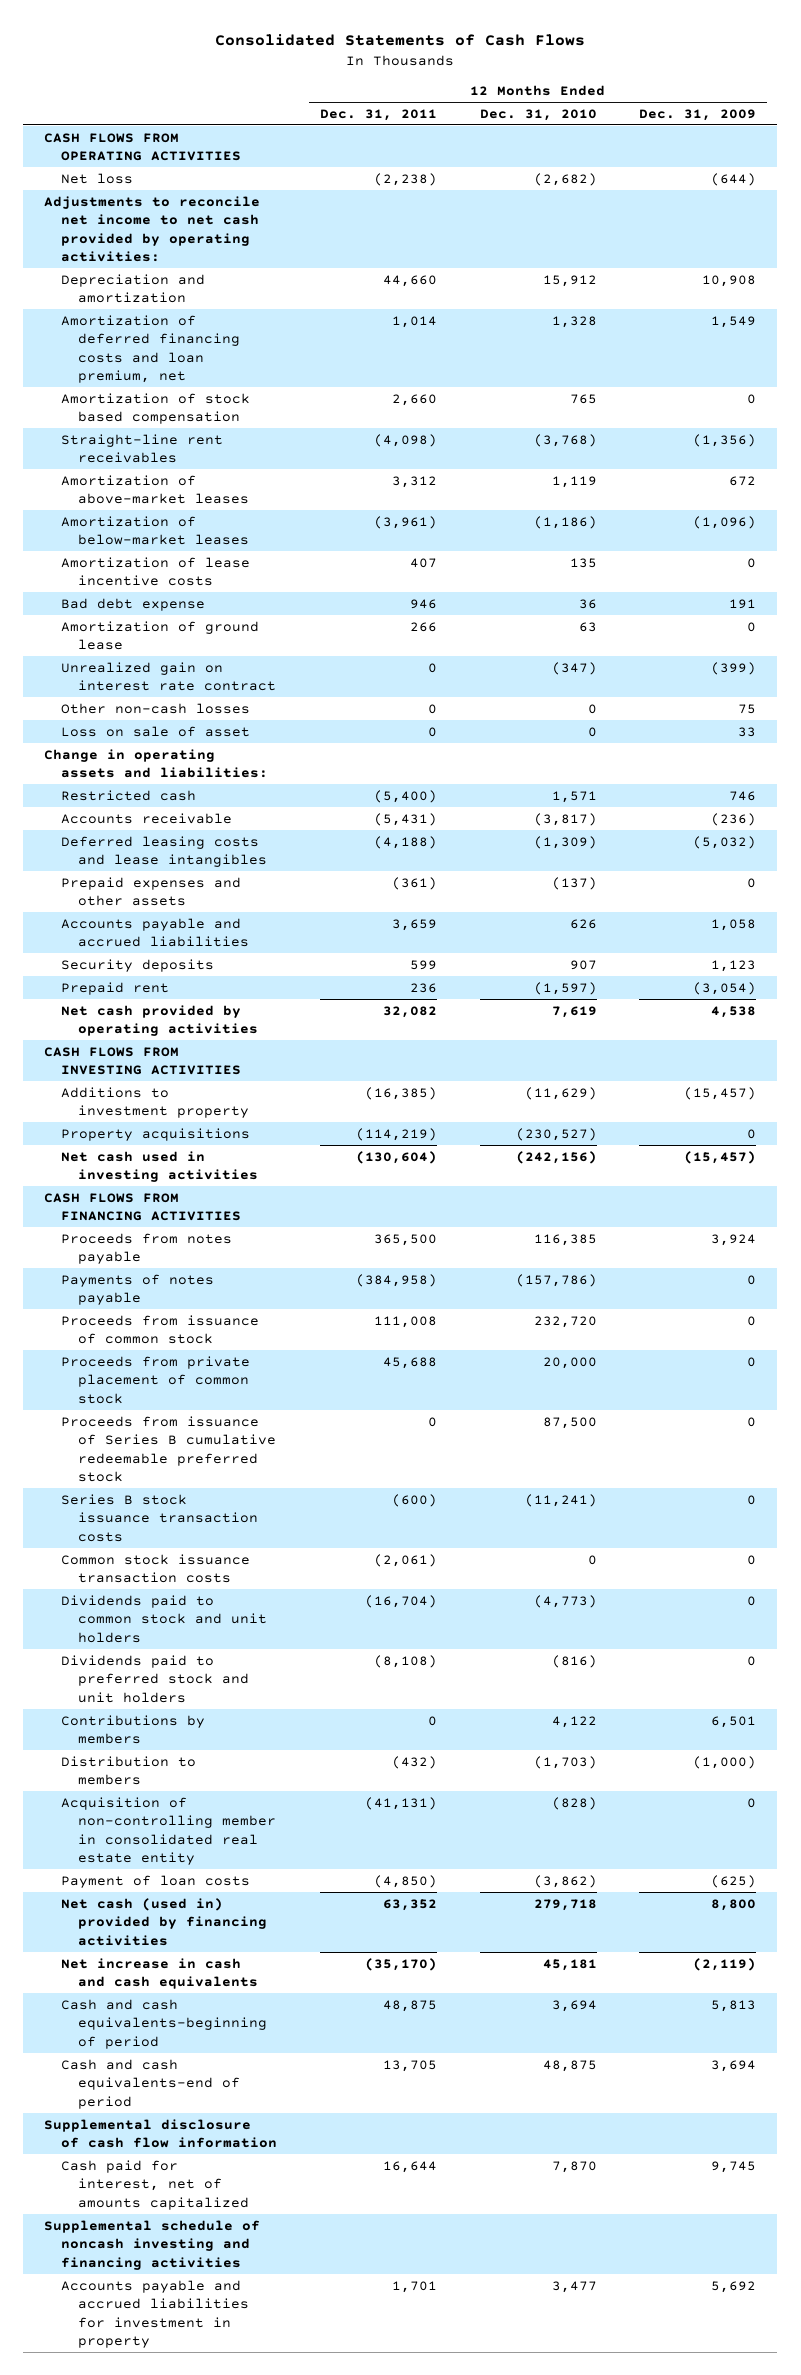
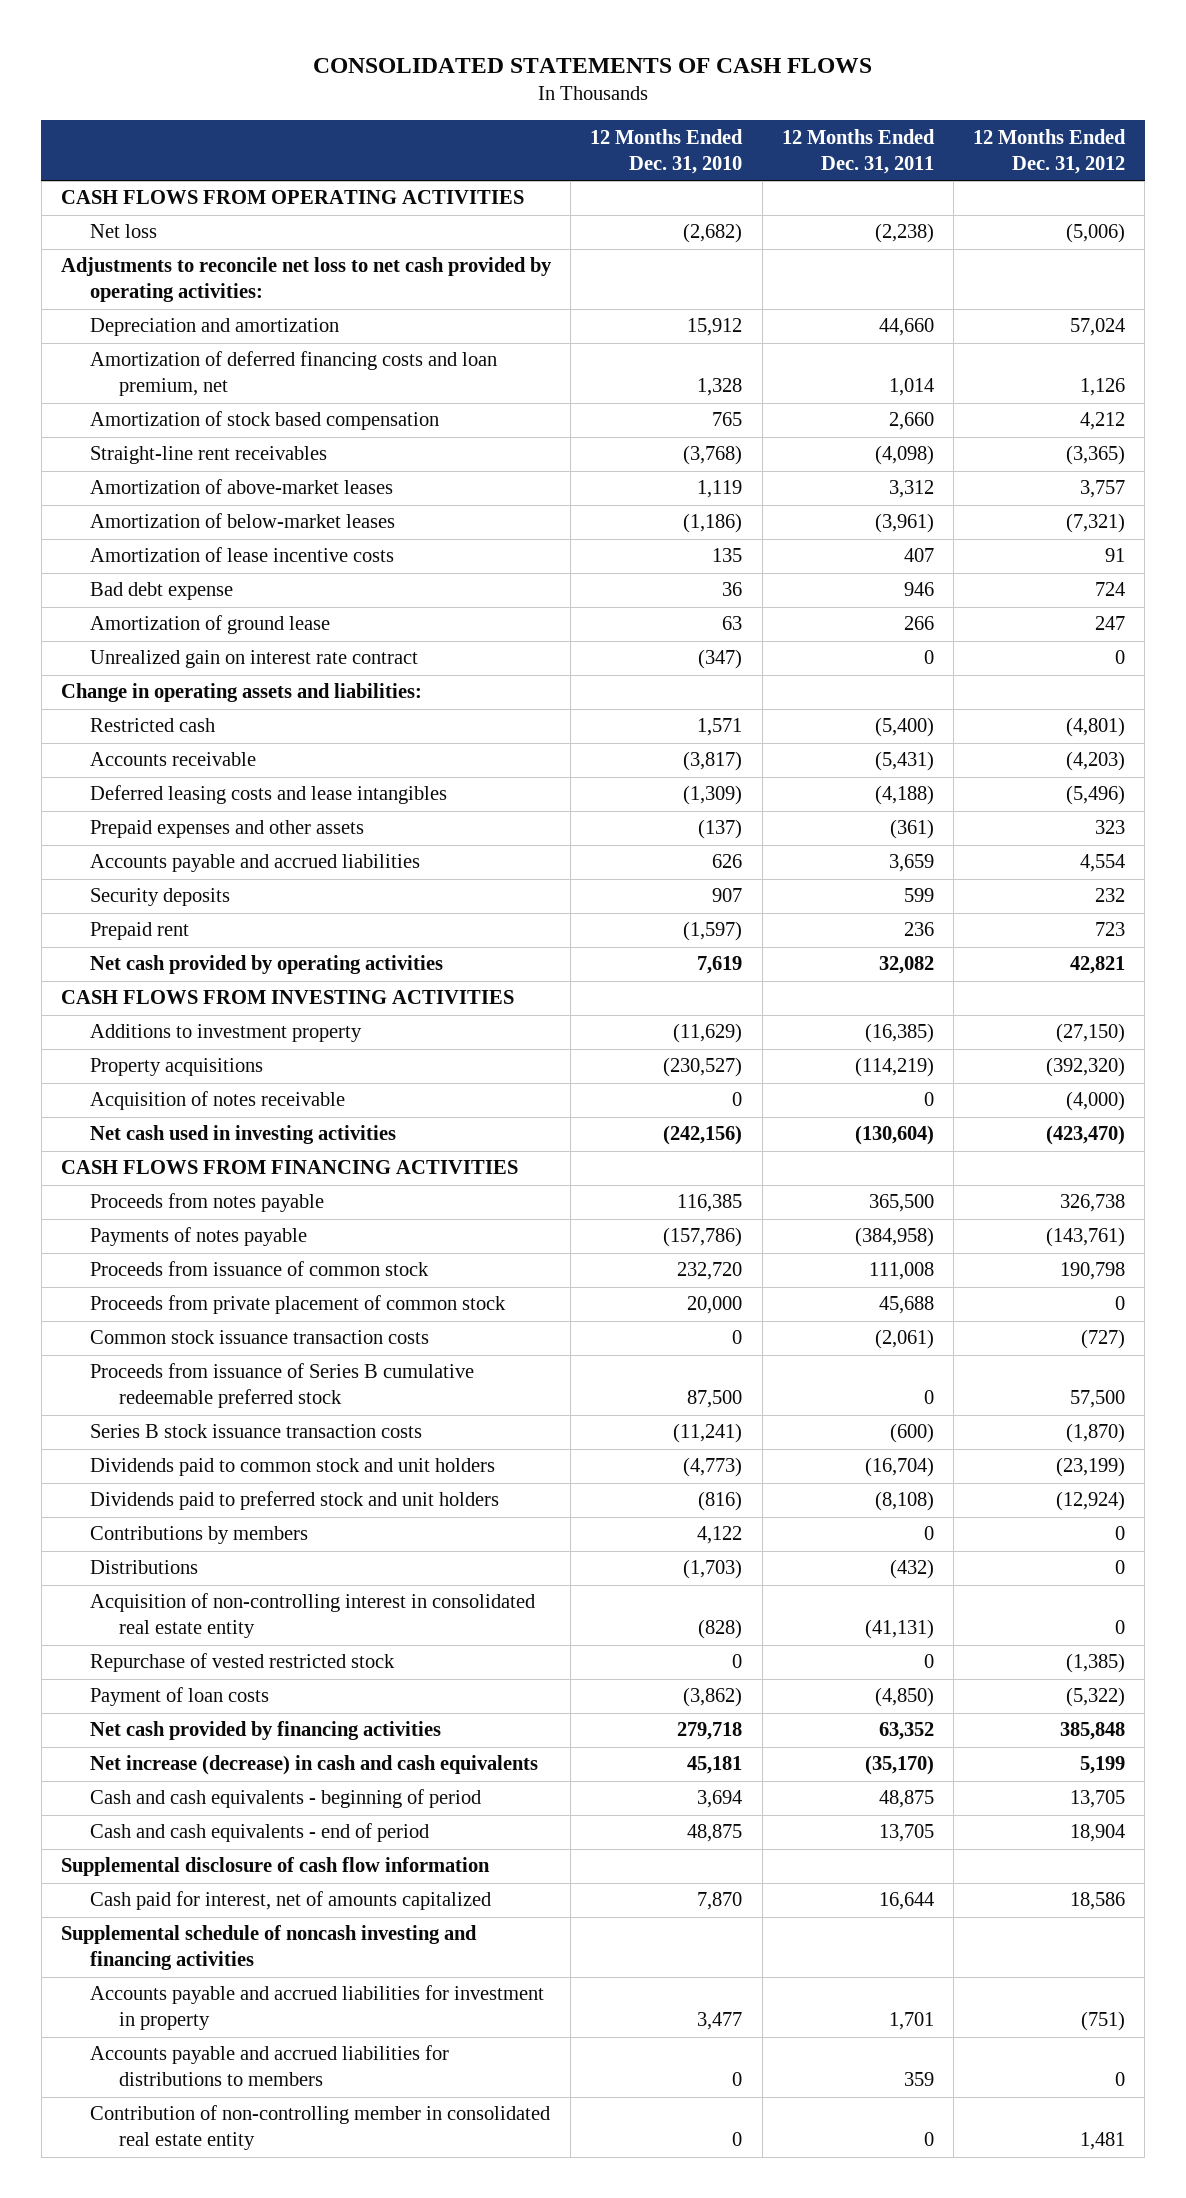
- Consolidated Statements of Cash Flows
+ CONSOLIDATED STATEMENTS OF CASH FLOWS
- | 12 Months Ended Dec. 31, 2011 | 12 Months Ended Dec. 31, 2010 | 12 Months Ended Dec. 31, 2009
+ | 12 Months Ended Dec. 31, 2010 | 12 Months Ended Dec. 31, 2011 | 12 Months Ended Dec. 31, 2012
- Adjustments to reconcile net income to net cash provided by operating activities:
+ Adjustments to reconcile net loss to net cash provided by operating activities:
- Other non-cash losses | 0 | 0 | 75
- Loss on sale of asset | 0 | 0 | 33
+ Acquisition of notes receivable | 0 | 0 | (4,000)
moved up: Common stock issuance transaction costs | 0 | (2,061) | (727)
- Distribution to members | (432) | (1,703) | (1,000)
- Acquisition of non-controlling member in consolidated real estate entity | (41,131) | (828) | 0
+ Distributions | (1,703) | (432) | 0
+ Acquisition of non-controlling interest in consolidated real estate entity | (828) | (41,131) | 0
+ Repurchase of vested restricted stock | 0 | 0 | (1,385)
- Net cash (used in) provided by financing activities | 63,352 | 279,718 | 8,800
- Net increase in cash and cash equivalents | (35,170) | 45,181 | (2,119)
- Cash and cash equivalents-beginning of period | 48,875 | 3,694 | 5,813
- Cash and cash equivalents-end of period | 13,705 | 48,875 | 3,694
+ Net cash provided by financing activities | 279,718 | 63,352 | 385,848
+ Net increase (decrease) in cash and cash equivalents | 45,181 | (35,170) | 5,199
+ Cash and cash equivalents - beginning of period | 3,694 | 48,875 | 13,705
+ Cash and cash equivalents - end of period | 48,875 | 13,705 | 18,904
+ Accounts payable and accrued liabilities for distributions to members | 0 | 359 | 0
+ Contribution of non-controlling member in consolidated real estate entity | 0 | 0 | 1,481

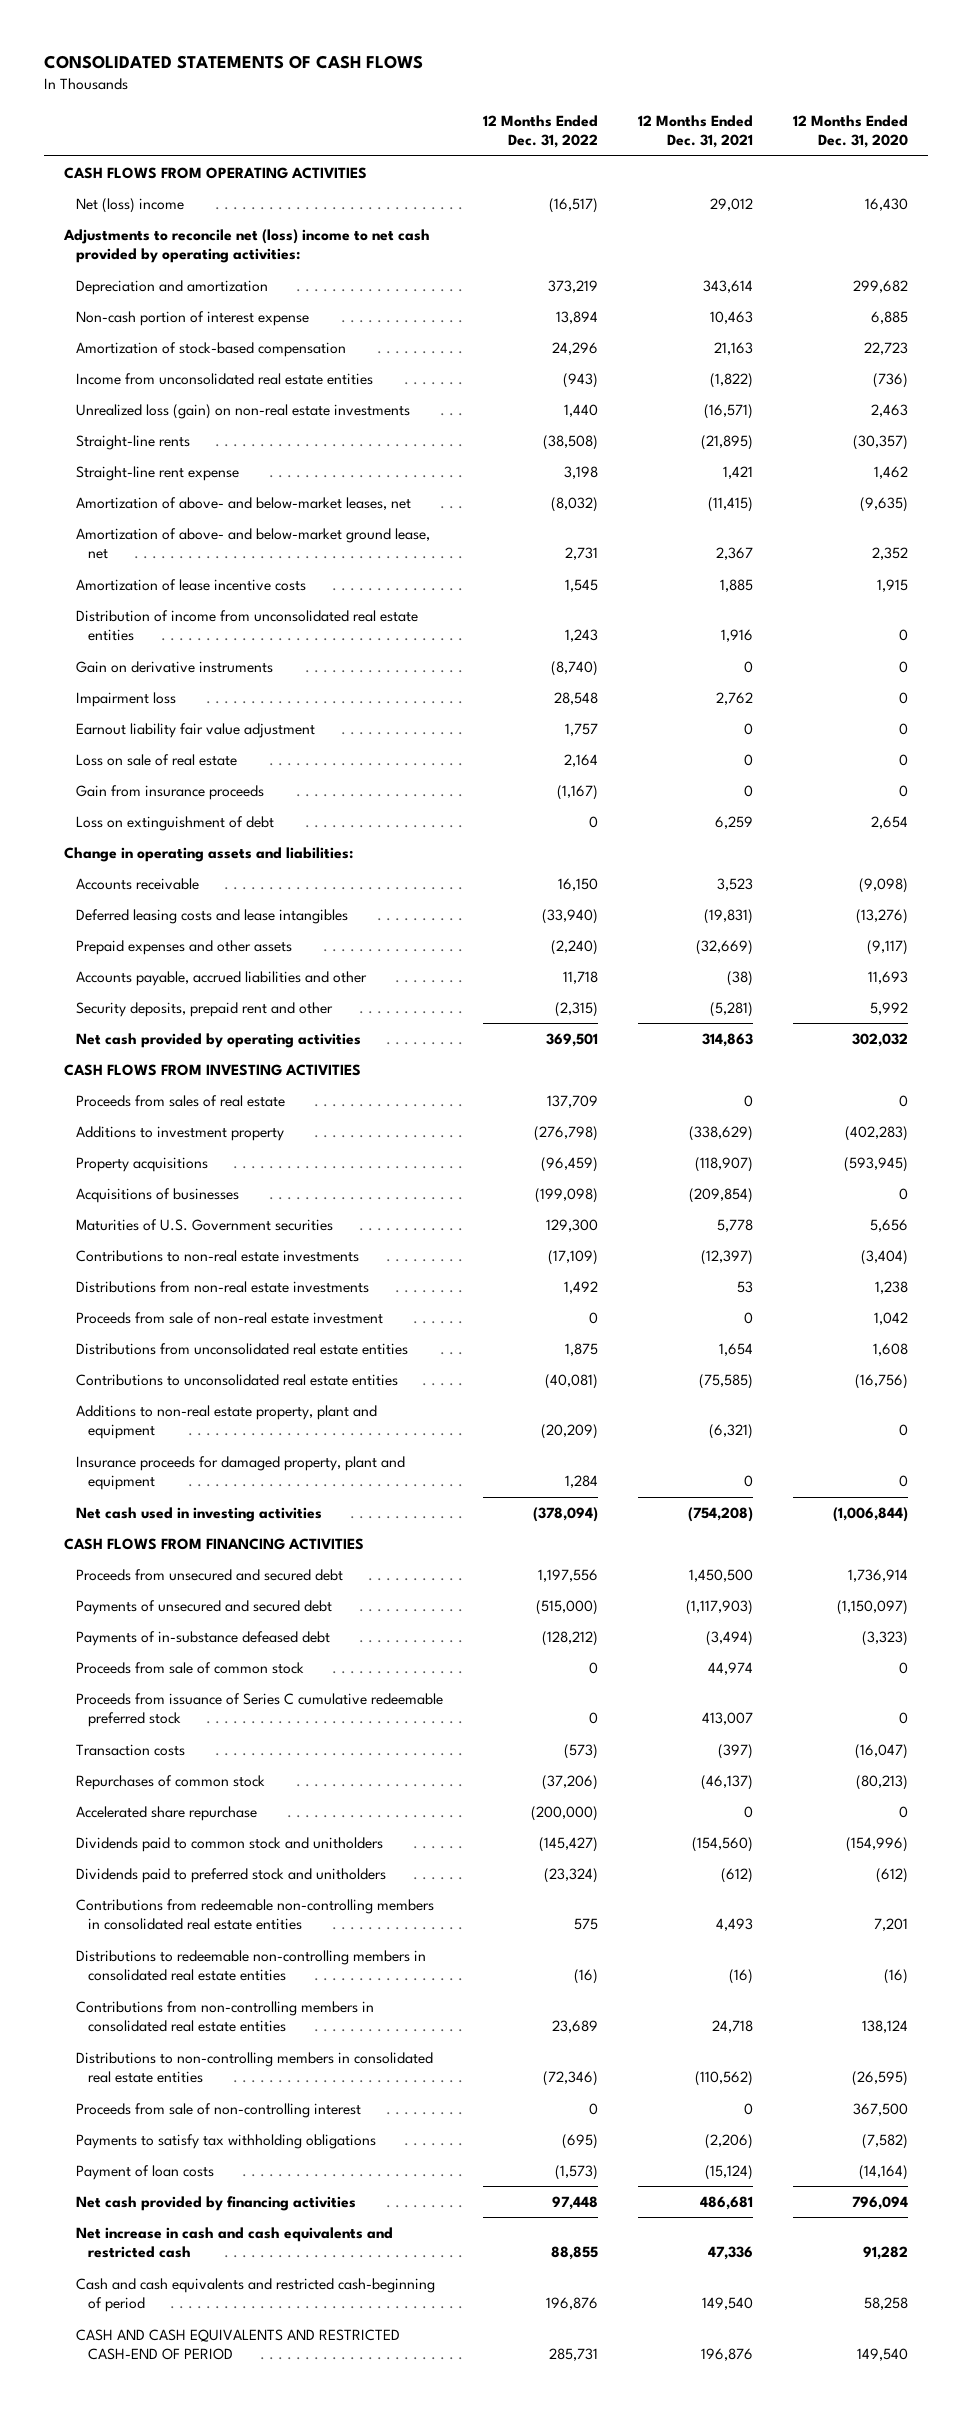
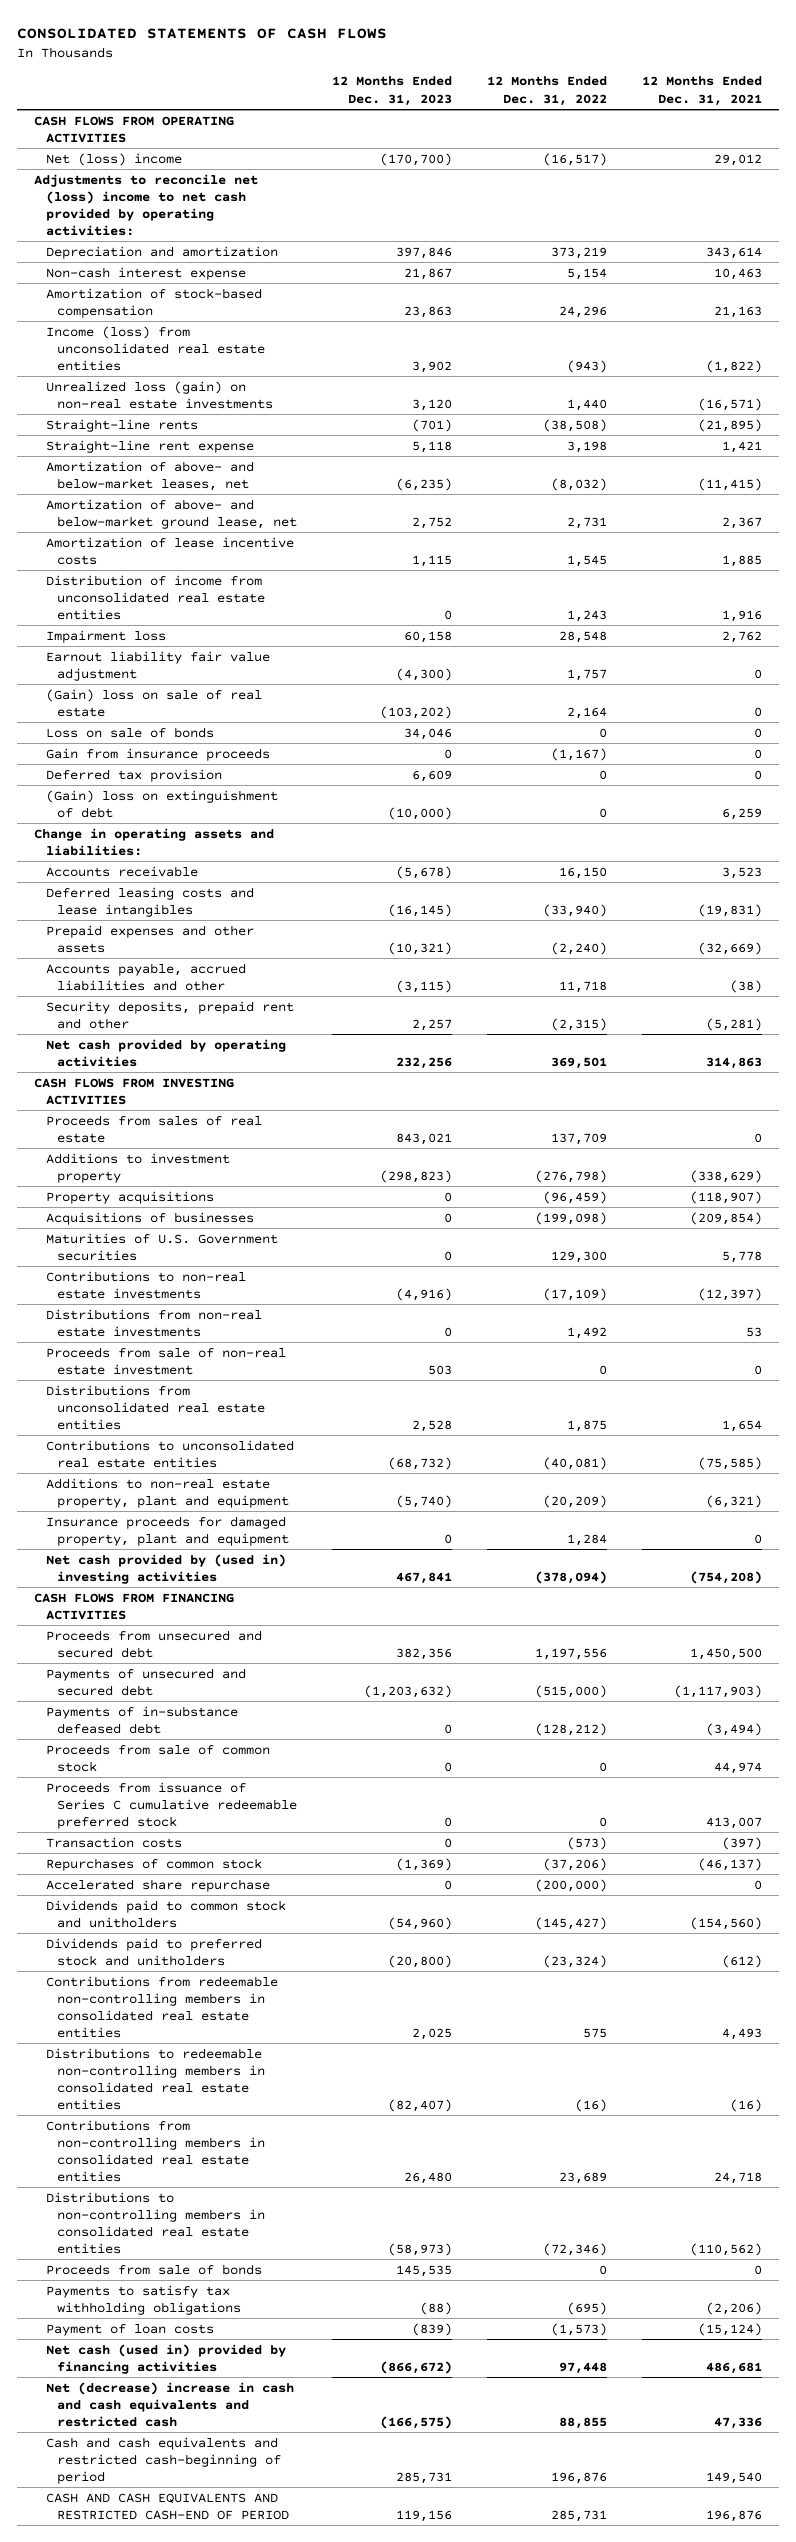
- | 12 Months Ended Dec. 31, 2022 | 12 Months Ended Dec. 31, 2021 | 12 Months Ended Dec. 31, 2020
+ | 12 Months Ended Dec. 31, 2023 | 12 Months Ended Dec. 31, 2022 | 12 Months Ended Dec. 31, 2021
- Non-cash portion of interest expense | 13,894 | 10,463 | 6,885
+ Non-cash interest expense | 21,867 | 5,154 | 10,463
- Income from unconsolidated real estate entities | (943) | (1,822) | (736)
+ Income (loss) from unconsolidated real estate entities | 3,902 | (943) | (1,822)
- Gain on derivative instruments | (8,740) | 0 | 0
- Loss on sale of real estate | 2,164 | 0 | 0
+ (Gain) loss on sale of real estate | (103,202) | 2,164 | 0
+ Loss on sale of bonds | 34,046 | 0 | 0
- Loss on extinguishment of debt | 0 | 6,259 | 2,654
+ Deferred tax provision | 6,609 | 0 | 0
+ (Gain) loss on extinguishment of debt | (10,000) | 0 | 6,259
- Net cash used in investing activities | (378,094) | (754,208) | (1,006,844)
+ Net cash provided by (used in) investing activities | 467,841 | (378,094) | (754,208)
- Proceeds from sale of non-controlling interest | 0 | 0 | 367,500
+ Proceeds from sale of bonds | 145,535 | 0 | 0
- Net cash provided by financing activities | 97,448 | 486,681 | 796,094
- Net increase in cash and cash equivalents and restricted cash | 88,855 | 47,336 | 91,282
+ Net cash (used in) provided by financing activities | (866,672) | 97,448 | 486,681
+ Net (decrease) increase in cash and cash equivalents and restricted cash | (166,575) | 88,855 | 47,336

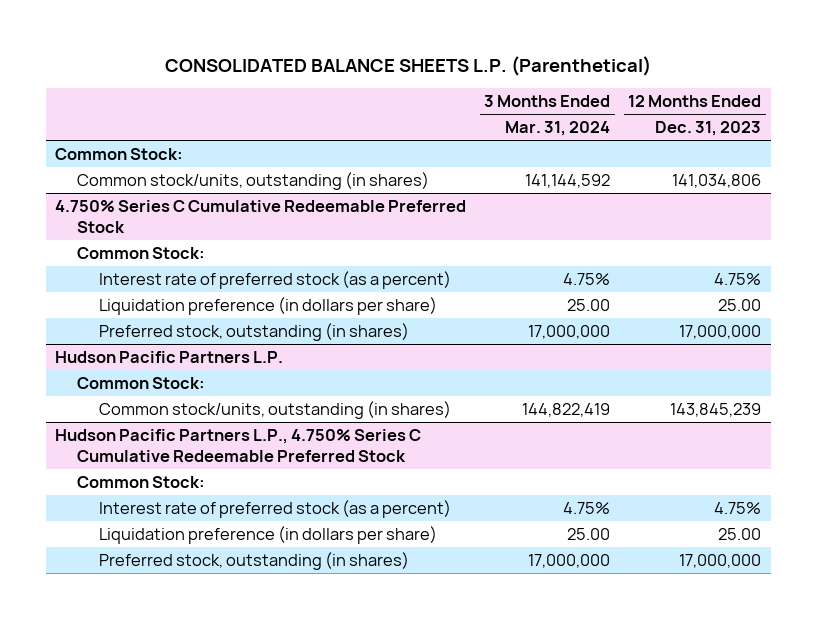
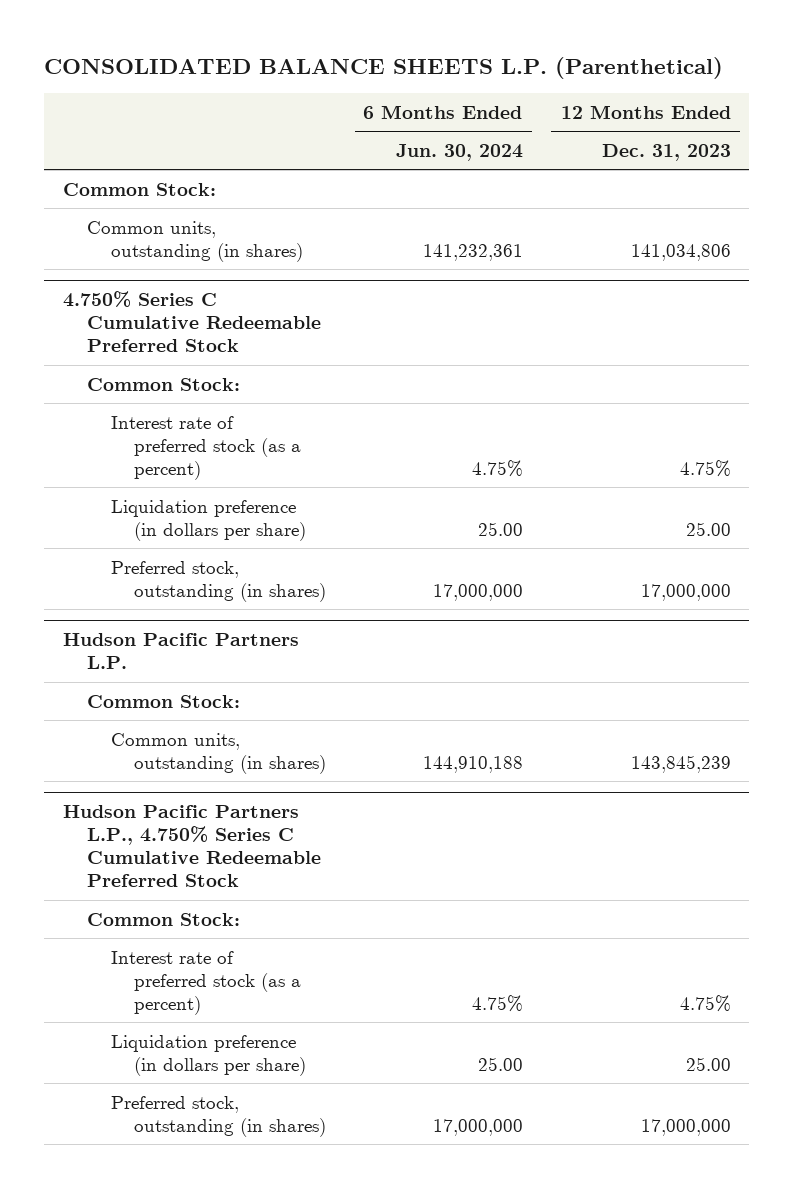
- | 3 Months Ended Mar. 31, 2024 | 12 Months Ended Dec. 31, 2023
+ | 6 Months Ended Jun. 30, 2024 | 12 Months Ended Dec. 31, 2023
- Common stock/units, outstanding (in shares) | 141,144,592 | 141,034,806
+ Common units, outstanding (in shares) | 141,232,361 | 141,034,806
@ Hudson Pacific Partners L.P.
- Common stock/units, outstanding (in shares) | 144,822,419 | 143,845,239
+ Common units, outstanding (in shares) | 144,910,188 | 143,845,239

